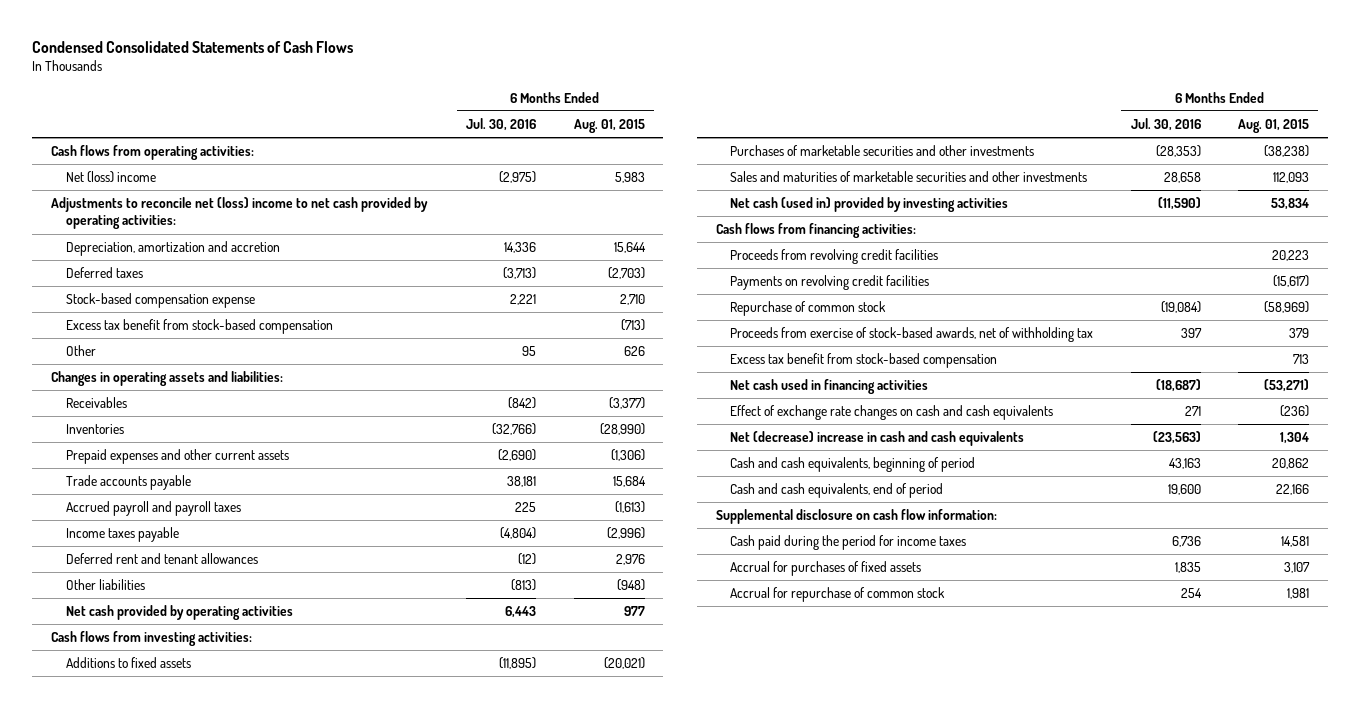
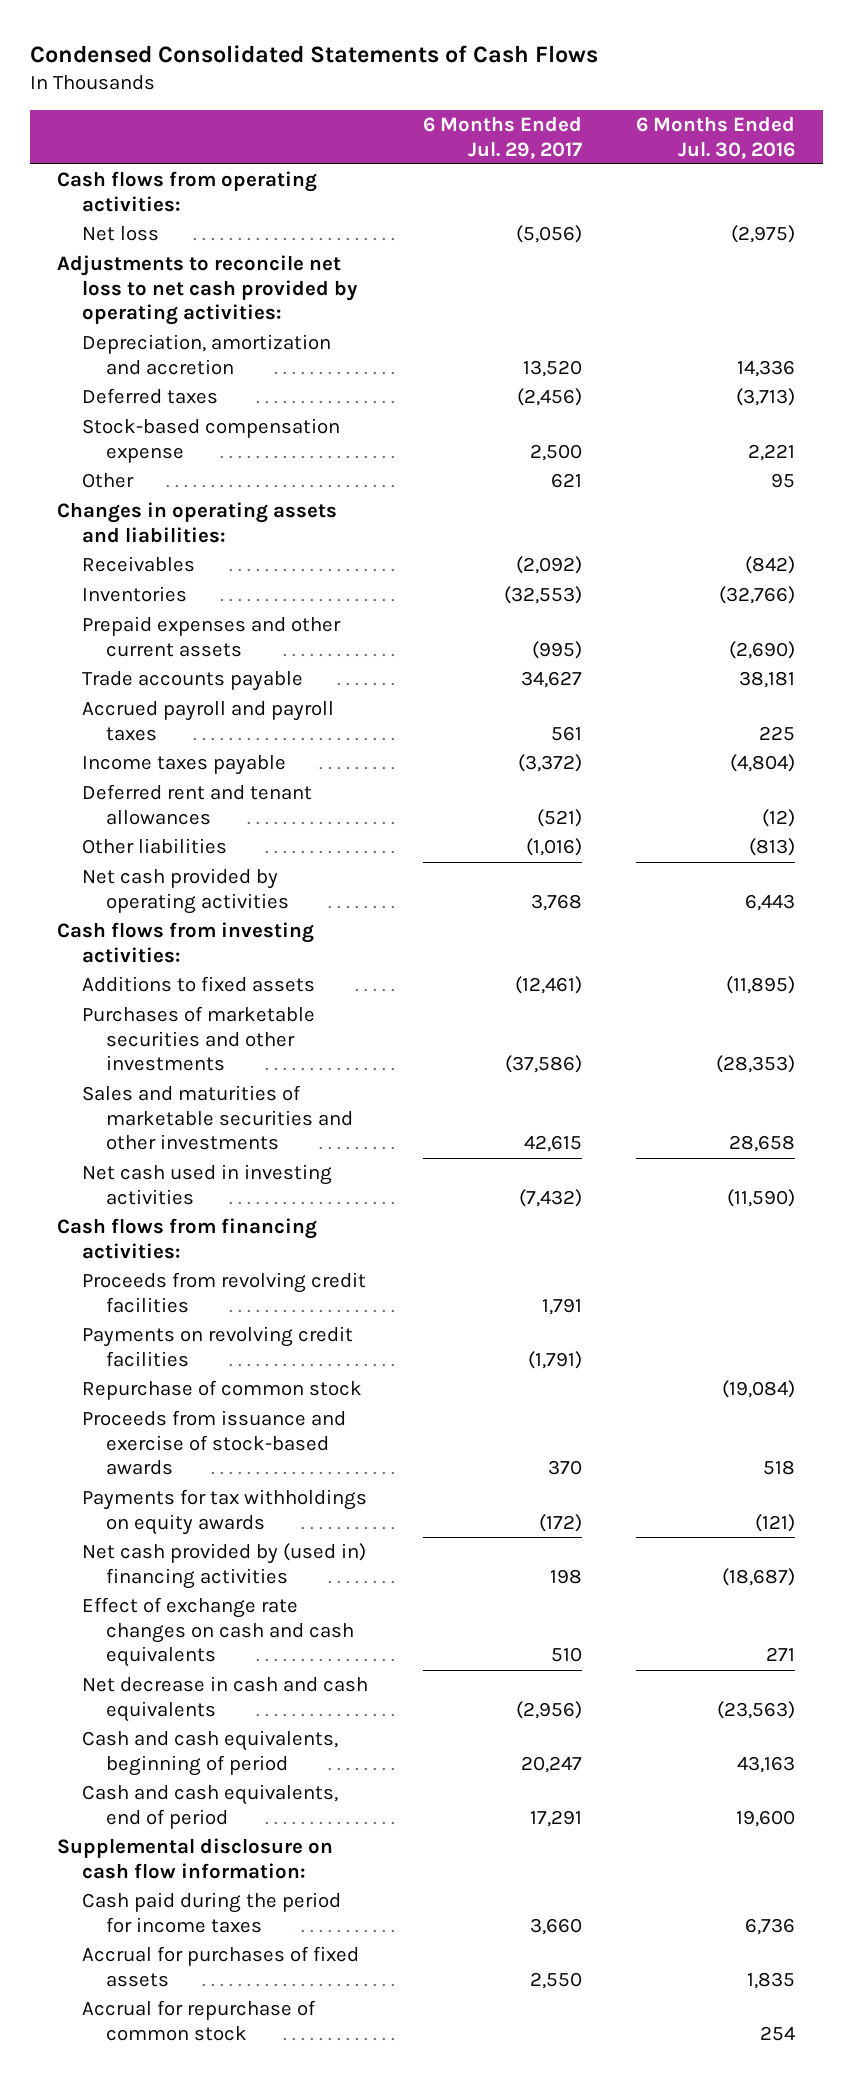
- | 6 Months Ended Jul. 30, 2016 | 6 Months Ended Aug. 01, 2015
+ | 6 Months Ended Jul. 29, 2017 | 6 Months Ended Jul. 30, 2016
- Net (loss) income | (2,975) | 5,983
- Adjustments to reconcile net (loss) income to net cash provided by operating activities:
+ Net loss | (5,056) | (2,975)
+ Adjustments to reconcile net loss to net cash provided by operating activities:
- Excess tax benefit from stock-based compensation | | (713)
- Net cash (used in) provided by investing activities | (11,590) | 53,834
+ Net cash used in investing activities | (7,432) | (11,590)
- Proceeds from exercise of stock-based awards, net of withholding tax | 397 | 379
- Excess tax benefit from stock-based compensation | | 713
- Net cash used in financing activities | (18,687) | (53,271)
+ Proceeds from issuance and exercise of stock-based awards | 370 | 518
+ Payments for tax withholdings on equity awards | (172) | (121)
+ Net cash provided by (used in) financing activities | 198 | (18,687)
- Net (decrease) increase in cash and cash equivalents | (23,563) | 1,304
+ Net decrease in cash and cash equivalents | (2,956) | (23,563)

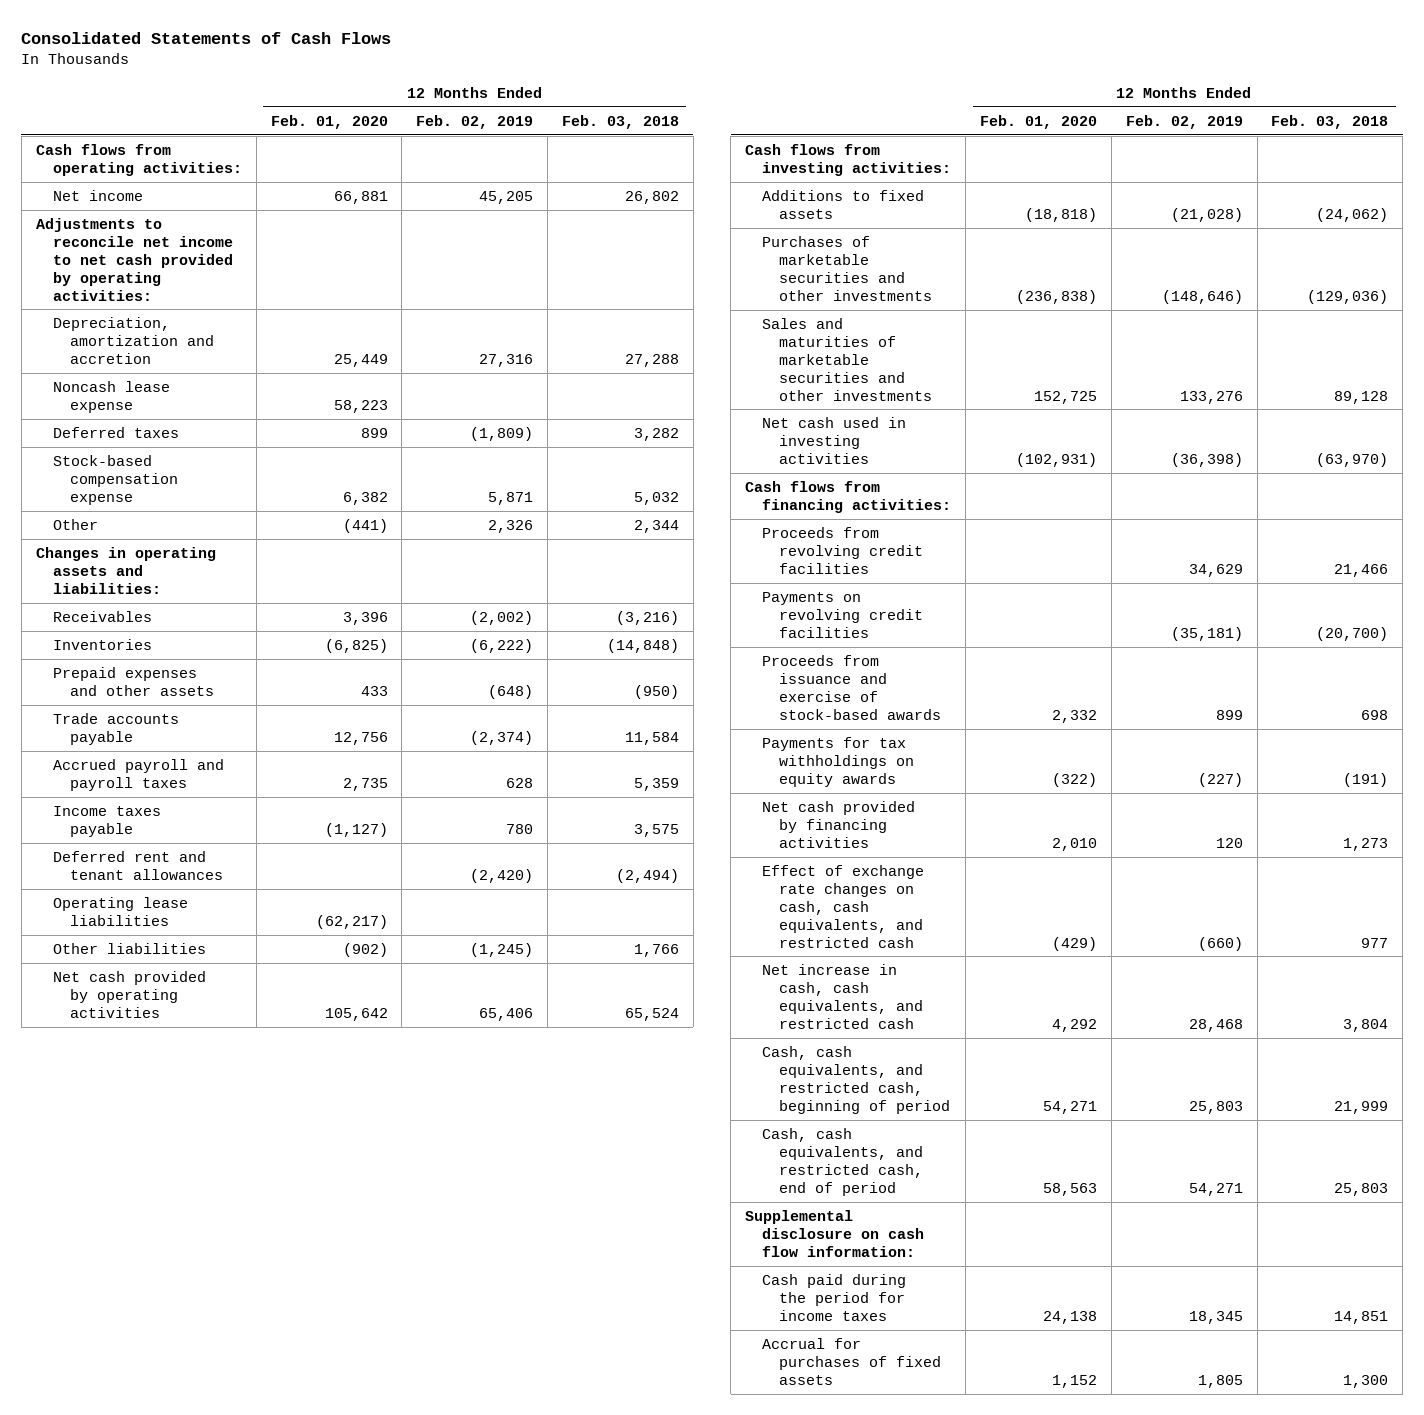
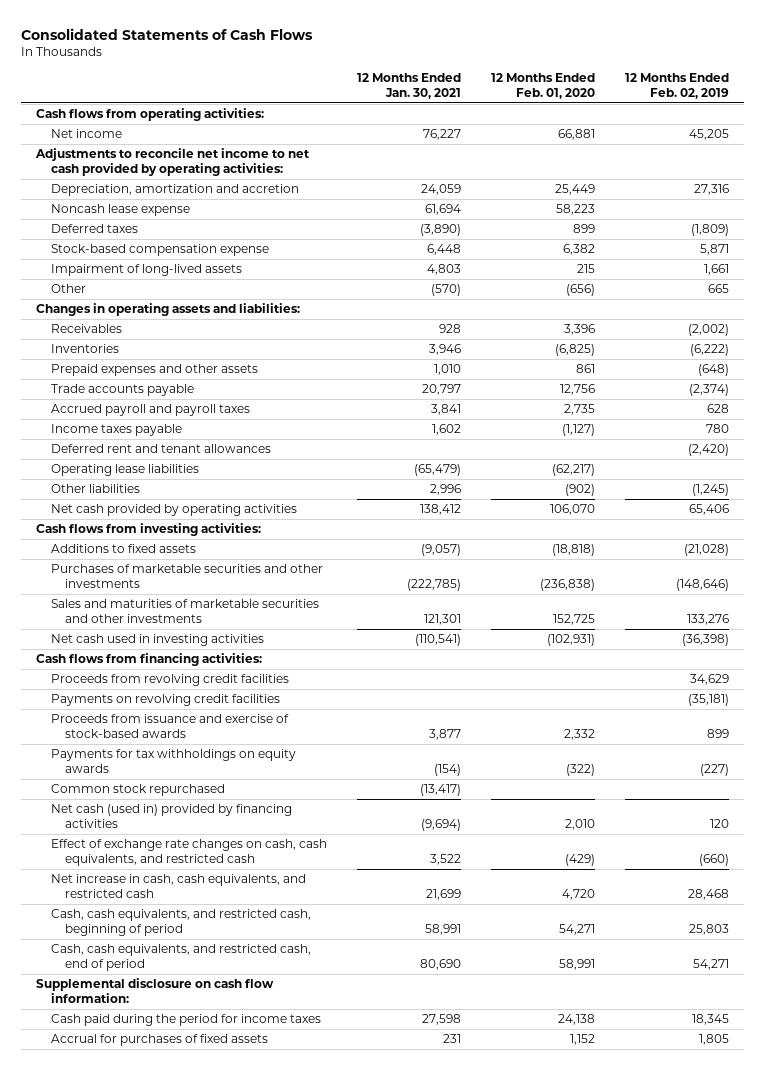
- | 12 Months Ended Feb. 01, 2020 | 12 Months Ended Feb. 02, 2019 | 12 Months Ended Feb. 03, 2018
+ | 12 Months Ended Jan. 30, 2021 | 12 Months Ended Feb. 01, 2020 | 12 Months Ended Feb. 02, 2019
- Other | (441) | 2,326 | 2,344
+ Impairment of long-lived assets | 4,803 | 215 | 1,661
+ Other | (570) | (656) | 665
- Prepaid expenses and other assets | 433 | (648) | (950)
+ Prepaid expenses and other assets | 1,010 | 861 | (648)
- Net cash provided by operating activities | 105,642 | 65,406 | 65,524
+ Net cash provided by operating activities | 138,412 | 106,070 | 65,406
- Net cash provided by financing activities | 2,010 | 120 | 1,273
+ Common stock repurchased | (13,417) | |
+ Net cash (used in) provided by financing activities | (9,694) | 2,010 | 120
- Net increase in cash, cash equivalents, and restricted cash | 4,292 | 28,468 | 3,804
+ Net increase in cash, cash equivalents, and restricted cash | 21,699 | 4,720 | 28,468
- Cash, cash equivalents, and restricted cash, end of period | 58,563 | 54,271 | 25,803
+ Cash, cash equivalents, and restricted cash, end of period | 80,690 | 58,991 | 54,271

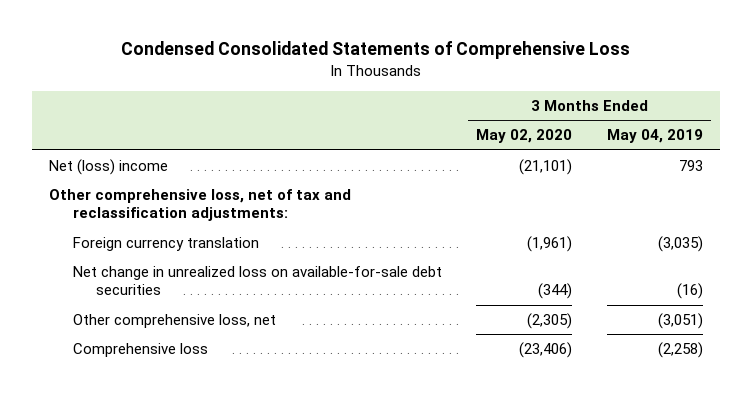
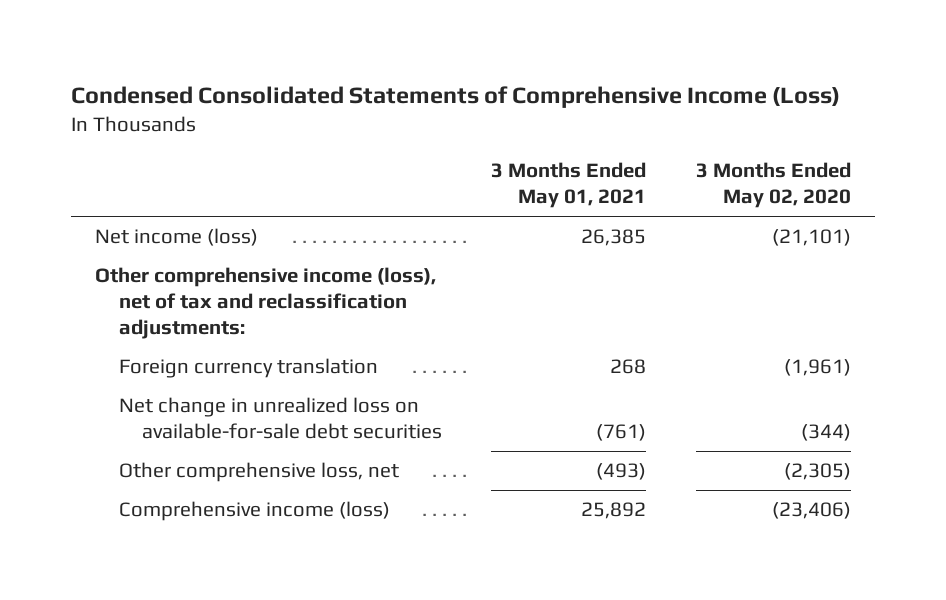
- Condensed Consolidated Statements of Comprehensive Loss
+ Condensed Consolidated Statements of Comprehensive Income (Loss)
- | 3 Months Ended May 02, 2020 | 3 Months Ended May 04, 2019
+ | 3 Months Ended May 01, 2021 | 3 Months Ended May 02, 2020
- Net (loss) income | (21,101) | 793
- Other comprehensive loss, net of tax and reclassification adjustments:
+ Net income (loss) | 26,385 | (21,101)
+ Other comprehensive income (loss), net of tax and reclassification adjustments:
- Comprehensive loss | (23,406) | (2,258)
+ Comprehensive income (loss) | 25,892 | (23,406)

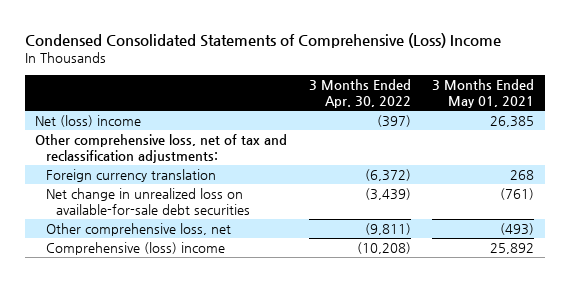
- Condensed Consolidated Statements of Comprehensive Income (Loss)
+ Condensed Consolidated Statements of Comprehensive (Loss) Income
- | 3 Months Ended May 01, 2021 | 3 Months Ended May 02, 2020
+ | 3 Months Ended Apr. 30, 2022 | 3 Months Ended May 01, 2021
- Net income (loss) | 26,385 | (21,101)
- Other comprehensive income (loss), net of tax and reclassification adjustments:
+ Net (loss) income | (397) | 26,385
+ Other comprehensive loss, net of tax and reclassification adjustments:
- Comprehensive income (loss) | 25,892 | (23,406)
+ Comprehensive (loss) income | (10,208) | 25,892

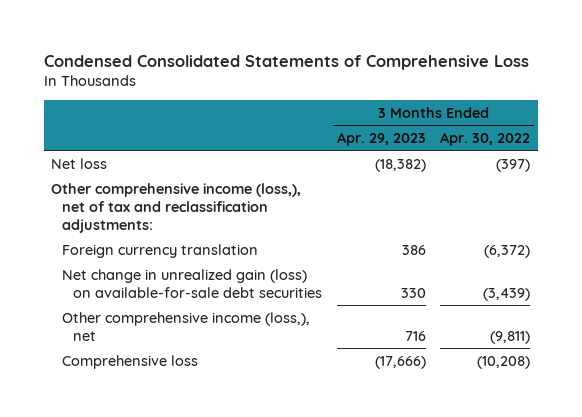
- Condensed Consolidated Statements of Comprehensive (Loss) Income
+ Condensed Consolidated Statements of Comprehensive Loss
- | 3 Months Ended Apr. 30, 2022 | 3 Months Ended May 01, 2021
+ | 3 Months Ended Apr. 29, 2023 | 3 Months Ended Apr. 30, 2022
- Net (loss) income | (397) | 26,385
- Other comprehensive loss, net of tax and reclassification adjustments:
+ Net loss | (18,382) | (397)
+ Other comprehensive income (loss,), net of tax and reclassification adjustments:
- Net change in unrealized loss on available-for-sale debt securities | (3,439) | (761)
- Other comprehensive loss, net | (9,811) | (493)
- Comprehensive (loss) income | (10,208) | 25,892
+ Net change in unrealized gain (loss) on available-for-sale debt securities | 330 | (3,439)
+ Other comprehensive income (loss,), net | 716 | (9,811)
+ Comprehensive loss | (17,666) | (10,208)

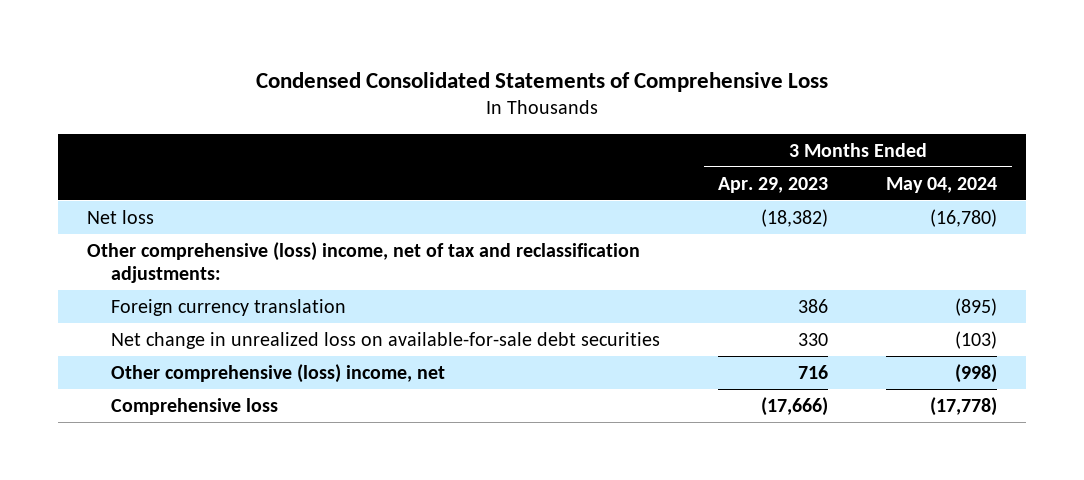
- | 3 Months Ended Apr. 29, 2023 | 3 Months Ended Apr. 30, 2022
+ | 3 Months Ended Apr. 29, 2023 | 3 Months Ended May 04, 2024
- Other comprehensive income (loss,), net of tax and reclassification adjustments:
+ Other comprehensive (loss) income, net of tax and reclassification adjustments:
- Net change in unrealized gain (loss) on available-for-sale debt securities | 330 | (3,439)
- Other comprehensive income (loss,), net | 716 | (9,811)
+ Net change in unrealized loss on available-for-sale debt securities | 330 | (103)
+ Other comprehensive (loss) income, net | 716 | (998)

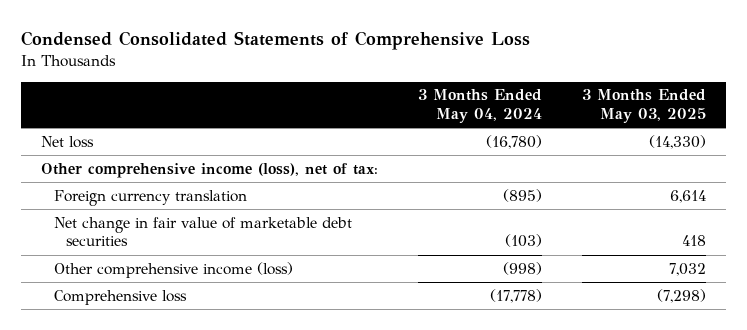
- | 3 Months Ended Apr. 29, 2023 | 3 Months Ended May 04, 2024
+ | 3 Months Ended May 04, 2024 | 3 Months Ended May 03, 2025
- Other comprehensive (loss) income, net of tax and reclassification adjustments:
+ Other comprehensive income (loss), net of tax:
- Net change in unrealized loss on available-for-sale debt securities | 330 | (103)
- Other comprehensive (loss) income, net | 716 | (998)
+ Net change in fair value of marketable debt securities | (103) | 418
+ Other comprehensive income (loss) | (998) | 7,032

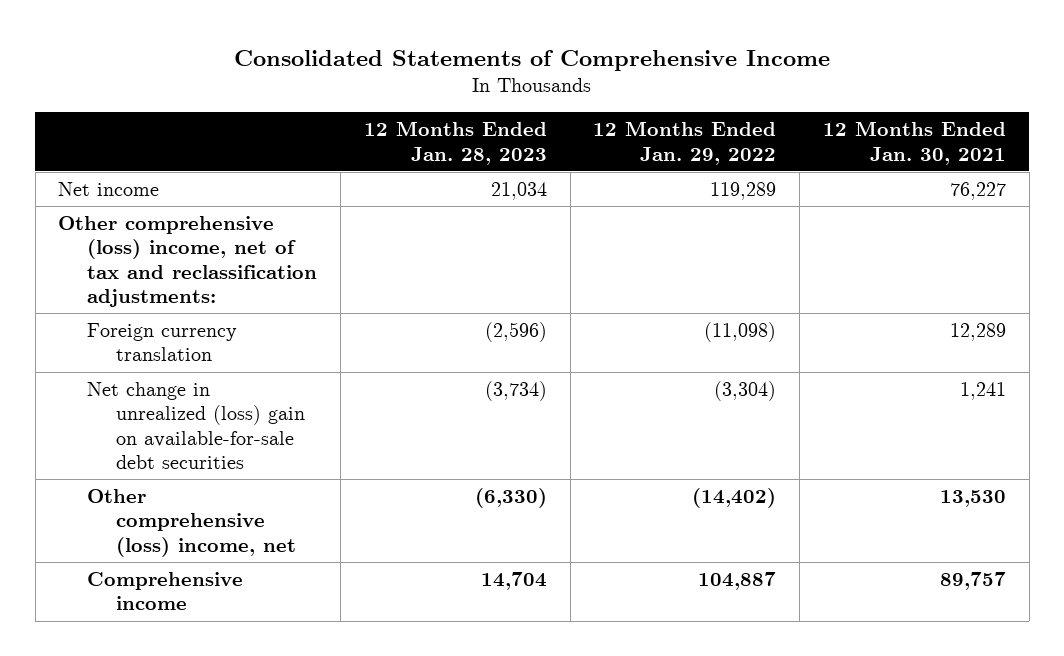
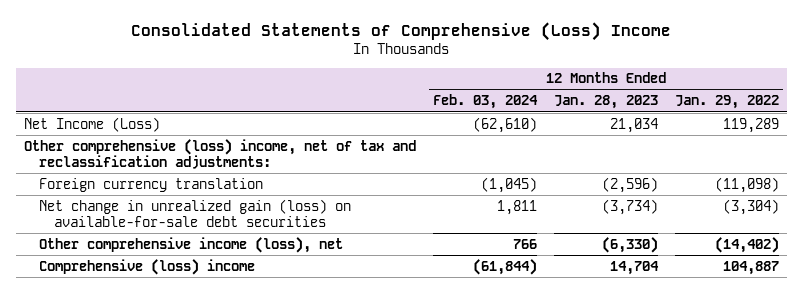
- Consolidated Statements of Comprehensive Income
+ Consolidated Statements of Comprehensive (Loss) Income
- | 12 Months Ended Jan. 28, 2023 | 12 Months Ended Jan. 29, 2022 | 12 Months Ended Jan. 30, 2021
+ | 12 Months Ended Feb. 03, 2024 | 12 Months Ended Jan. 28, 2023 | 12 Months Ended Jan. 29, 2022
- Net income | 21,034 | 119,289 | 76,227
+ Net Income (Loss) | (62,610) | 21,034 | 119,289
- Net change in unrealized (loss) gain on available-for-sale debt securities | (3,734) | (3,304) | 1,241
- Other comprehensive (loss) income, net | (6,330) | (14,402) | 13,530
- Comprehensive income | 14,704 | 104,887 | 89,757
+ Net change in unrealized gain (loss) on available-for-sale debt securities | 1,811 | (3,734) | (3,304)
+ Other comprehensive income (loss), net | 766 | (6,330) | (14,402)
+ Comprehensive (loss) income | (61,844) | 14,704 | 104,887

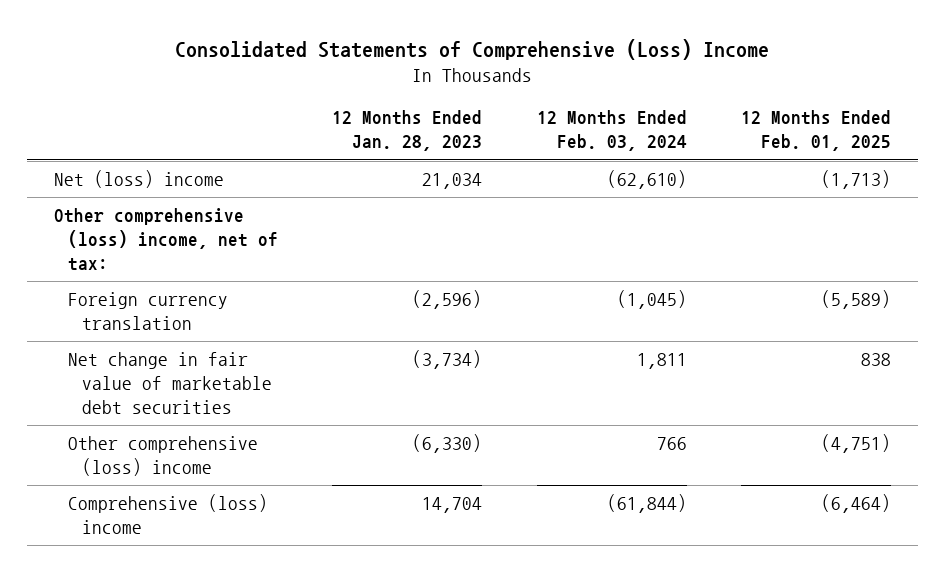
- | 12 Months Ended Feb. 03, 2024 | 12 Months Ended Jan. 28, 2023 | 12 Months Ended Jan. 29, 2022
+ | 12 Months Ended Jan. 28, 2023 | 12 Months Ended Feb. 03, 2024 | 12 Months Ended Feb. 01, 2025
- Net Income (Loss) | (62,610) | 21,034 | 119,289
- Other comprehensive (loss) income, net of tax and reclassification adjustments:
+ Net (loss) income | 21,034 | (62,610) | (1,713)
+ Other comprehensive (loss) income, net of tax:
- Net change in unrealized gain (loss) on available-for-sale debt securities | 1,811 | (3,734) | (3,304)
- Other comprehensive income (loss), net | 766 | (6,330) | (14,402)
+ Net change in fair value of marketable debt securities | (3,734) | 1,811 | 838
+ Other comprehensive (loss) income | (6,330) | 766 | (4,751)

